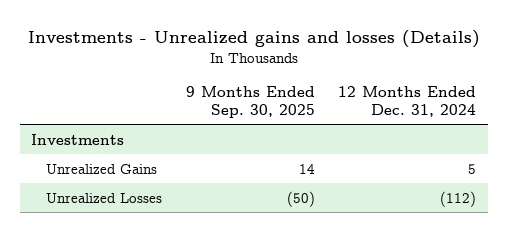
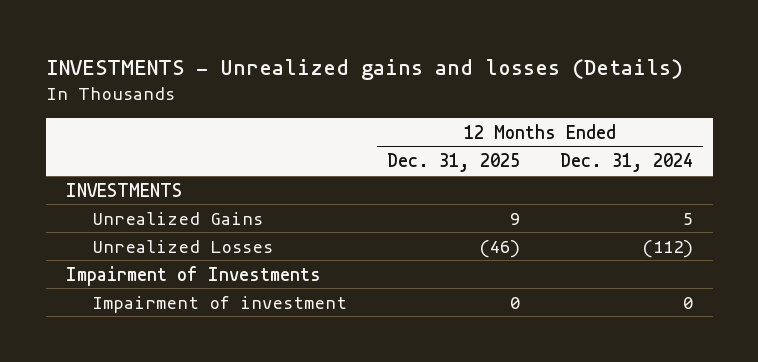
- Investments - Unrealized gains and losses (Details)
+ INVESTMENTS - Unrealized gains and losses (Details)
- | 9 Months Ended Sep. 30, 2025 | 12 Months Ended Dec. 31, 2024
+ | 12 Months Ended Dec. 31, 2025 | 12 Months Ended Dec. 31, 2024
- Investments
+ INVESTMENTS
+ Impairment of Investments
+ Impairment of investment | 0 | 0

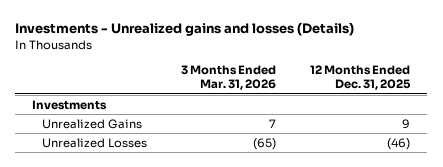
- INVESTMENTS - Unrealized gains and losses (Details)
+ Investments - Unrealized gains and losses (Details)
- | 12 Months Ended Dec. 31, 2025 | 12 Months Ended Dec. 31, 2024
+ | 3 Months Ended Mar. 31, 2026 | 12 Months Ended Dec. 31, 2025
- INVESTMENTS
+ Investments
- Impairment of Investments
- Impairment of investment | 0 | 0

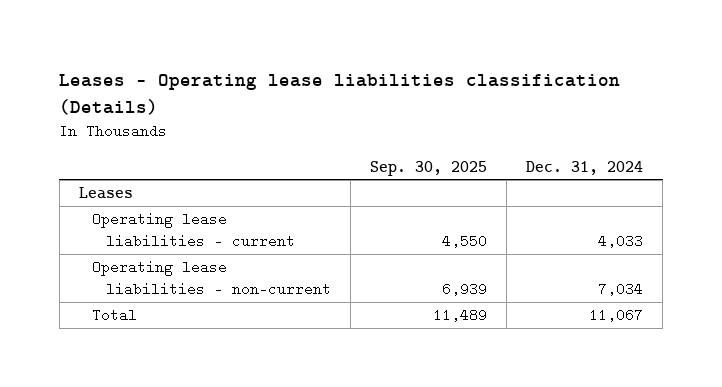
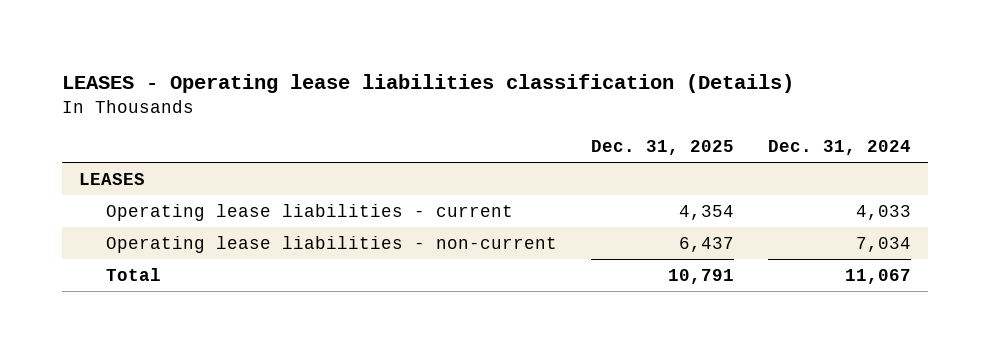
- Leases - Operating lease liabilities classification (Details)
+ LEASES - Operating lease liabilities classification (Details)
- | Sep. 30, 2025 | Dec. 31, 2024
+ | Dec. 31, 2025 | Dec. 31, 2024
- Leases
+ LEASES

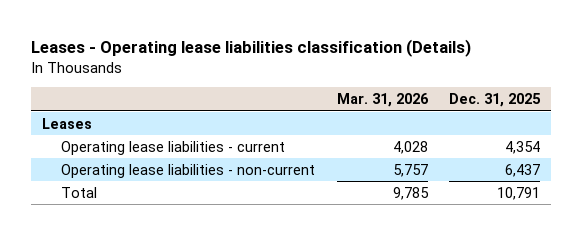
- LEASES - Operating lease liabilities classification (Details)
+ Leases - Operating lease liabilities classification (Details)
- | Dec. 31, 2025 | Dec. 31, 2024
+ | Mar. 31, 2026 | Dec. 31, 2025
- LEASES
+ Leases

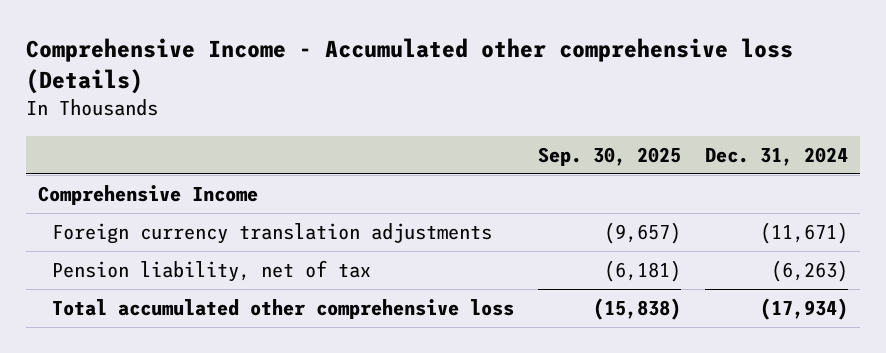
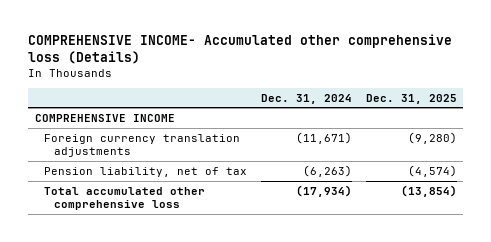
- Comprehensive Income - Accumulated other comprehensive loss (Details)
+ COMPREHENSIVE INCOME- Accumulated other comprehensive loss (Details)
- | Sep. 30, 2025 | Dec. 31, 2024
+ | Dec. 31, 2024 | Dec. 31, 2025
- Comprehensive Income
+ COMPREHENSIVE INCOME

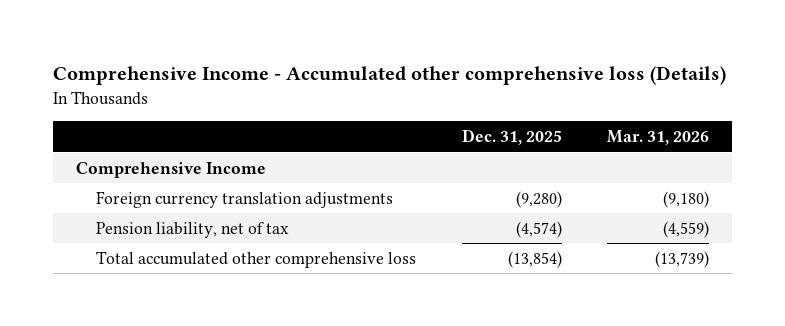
- COMPREHENSIVE INCOME- Accumulated other comprehensive loss (Details)
+ Comprehensive Income - Accumulated other comprehensive loss (Details)
- | Dec. 31, 2024 | Dec. 31, 2025
+ | Dec. 31, 2025 | Mar. 31, 2026
- COMPREHENSIVE INCOME
+ Comprehensive Income

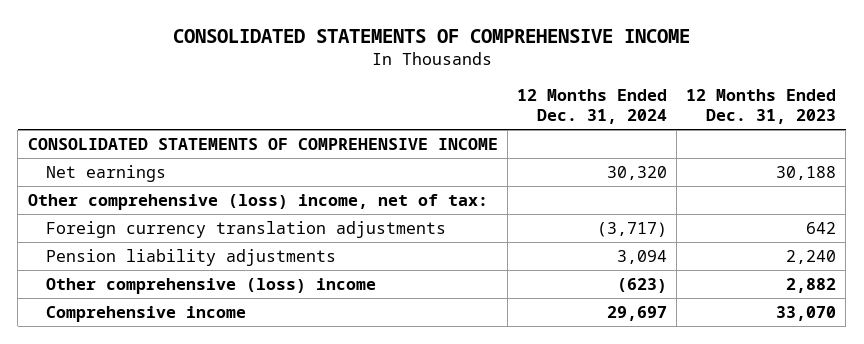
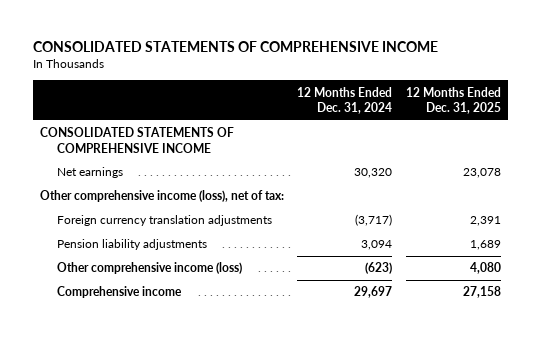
- | 12 Months Ended Dec. 31, 2024 | 12 Months Ended Dec. 31, 2023
+ | 12 Months Ended Dec. 31, 2024 | 12 Months Ended Dec. 31, 2025
- Other comprehensive (loss) income, net of tax:
+ Other comprehensive income (loss), net of tax:
- Other comprehensive (loss) income | (623) | 2,882
+ Other comprehensive income (loss) | (623) | 4,080

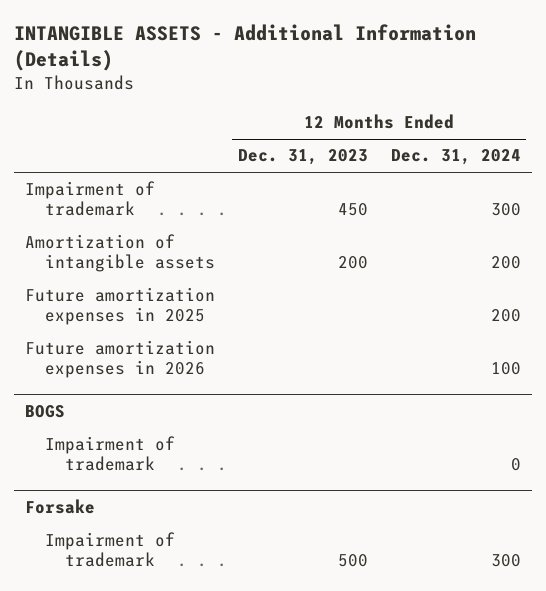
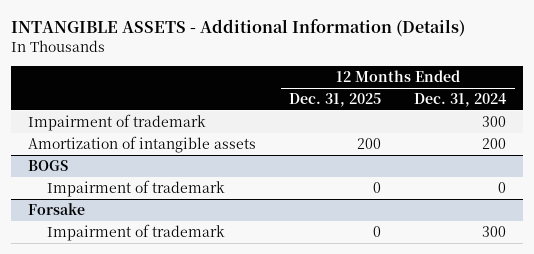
- | 12 Months Ended Dec. 31, 2023 | 12 Months Ended Dec. 31, 2024
+ | 12 Months Ended Dec. 31, 2025 | 12 Months Ended Dec. 31, 2024
- Future amortization expenses in 2025 | | 200
- Future amortization expenses in 2026 | | 100

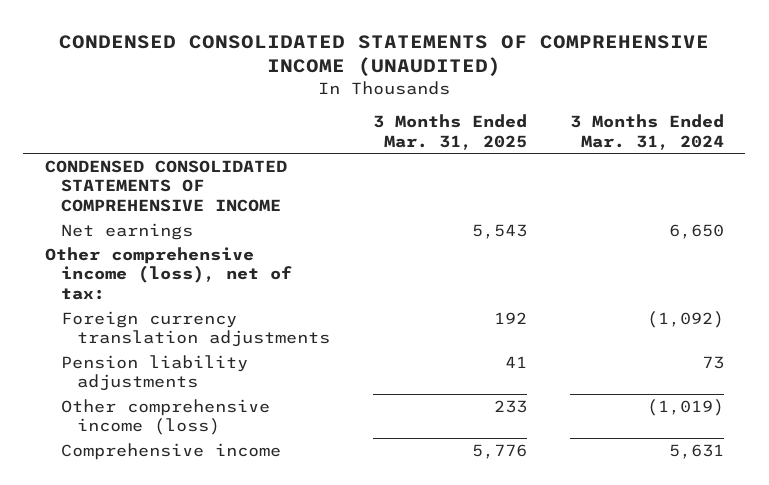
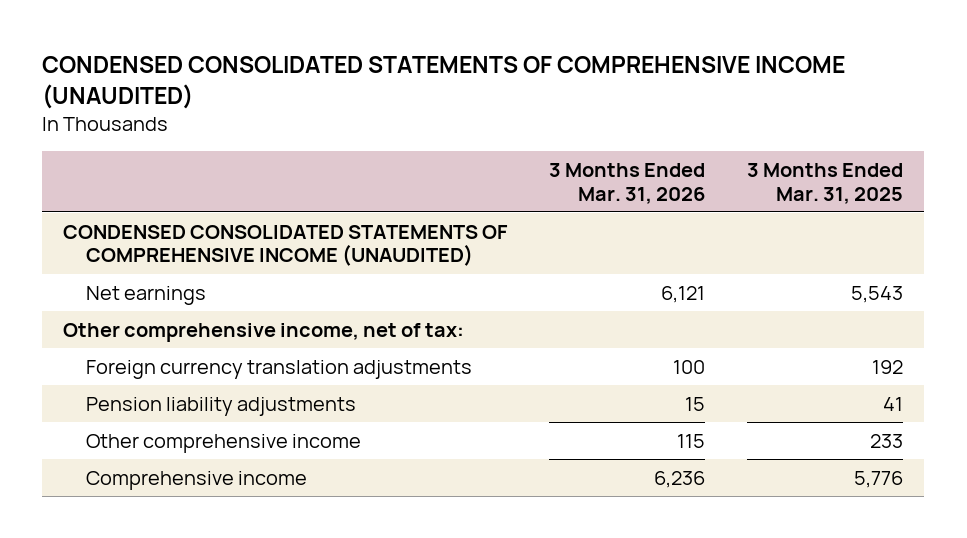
- | 3 Months Ended Mar. 31, 2025 | 3 Months Ended Mar. 31, 2024
+ | 3 Months Ended Mar. 31, 2026 | 3 Months Ended Mar. 31, 2025
- CONDENSED CONSOLIDATED STATEMENTS OF COMPREHENSIVE INCOME
+ CONDENSED CONSOLIDATED STATEMENTS OF COMPREHENSIVE INCOME (UNAUDITED)
- Other comprehensive income (loss), net of tax:
+ Other comprehensive income, net of tax:
- Other comprehensive income (loss) | 233 | (1,019)
+ Other comprehensive income | 115 | 233

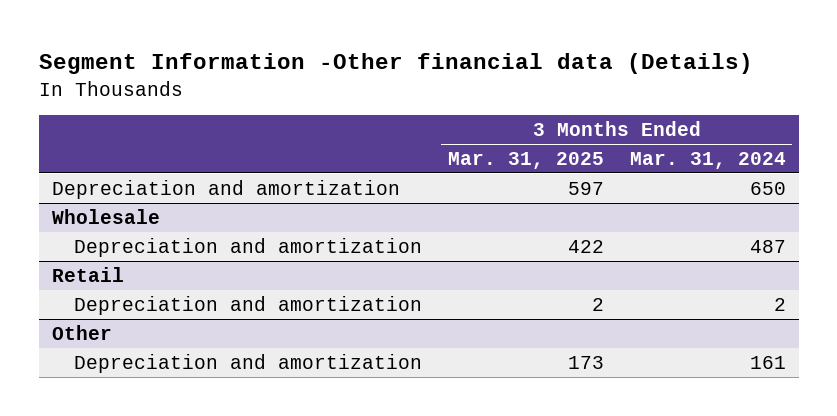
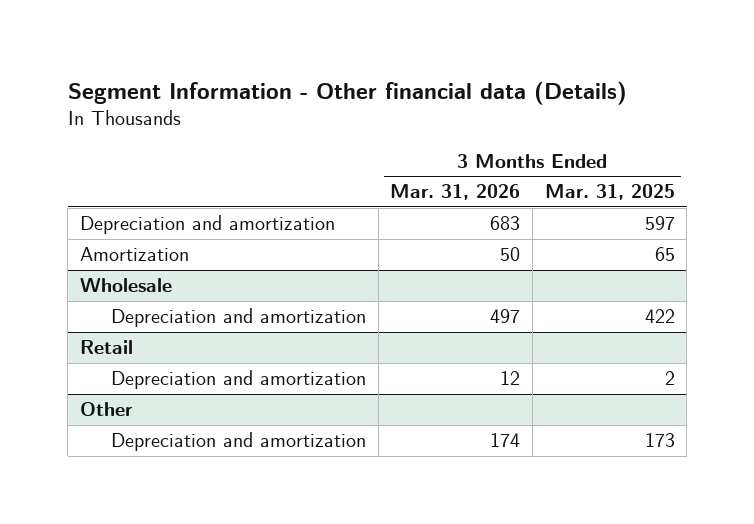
- Segment Information -Other financial data (Details)
+ Segment Information - Other financial data (Details)
- | 3 Months Ended Mar. 31, 2025 | 3 Months Ended Mar. 31, 2024
+ | 3 Months Ended Mar. 31, 2026 | 3 Months Ended Mar. 31, 2025
+ Amortization | 50 | 65

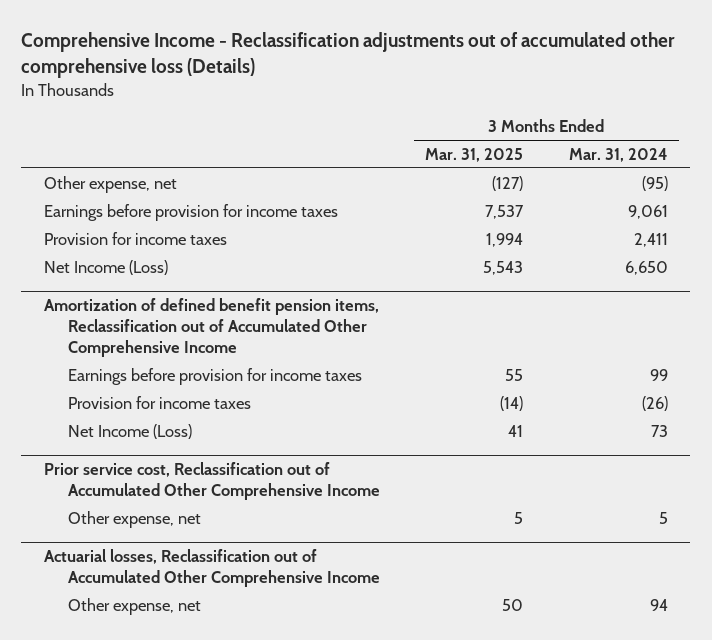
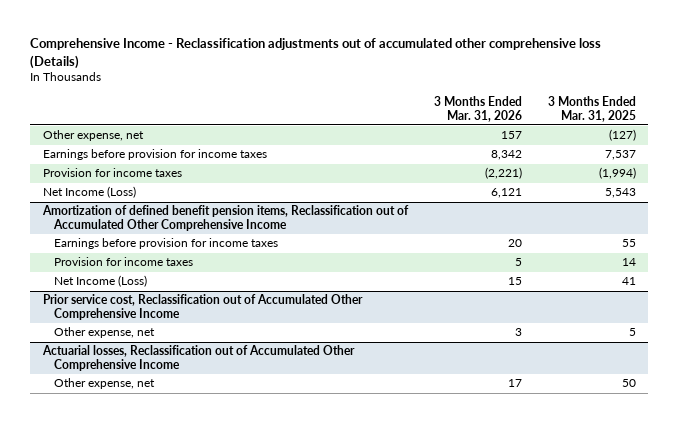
- | 3 Months Ended Mar. 31, 2025 | 3 Months Ended Mar. 31, 2024
+ | 3 Months Ended Mar. 31, 2026 | 3 Months Ended Mar. 31, 2025
- Provision for income taxes | 1,994 | 2,411
+ Provision for income taxes | (2,221) | (1,994)
@ Amortization of defined benefit pension items, Reclassification out of Accumulated Other Comprehensive Income
- Provision for income taxes | (14) | (26)
+ Provision for income taxes | 5 | 14

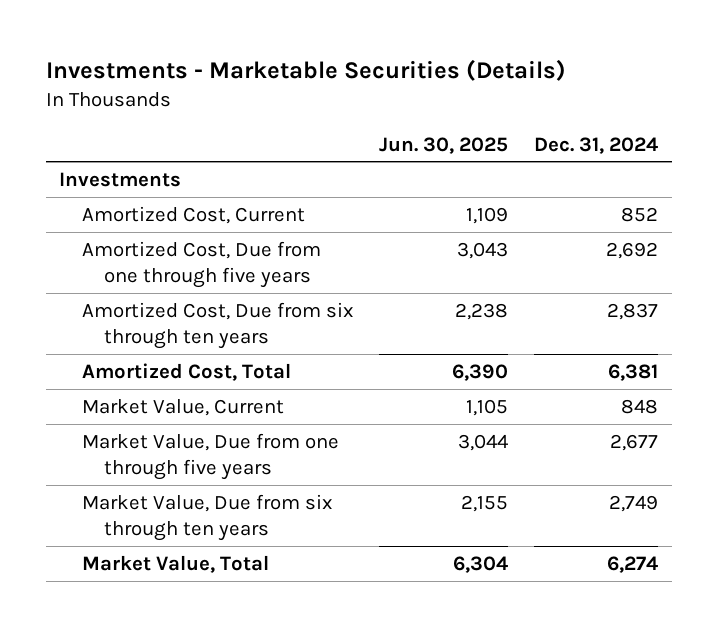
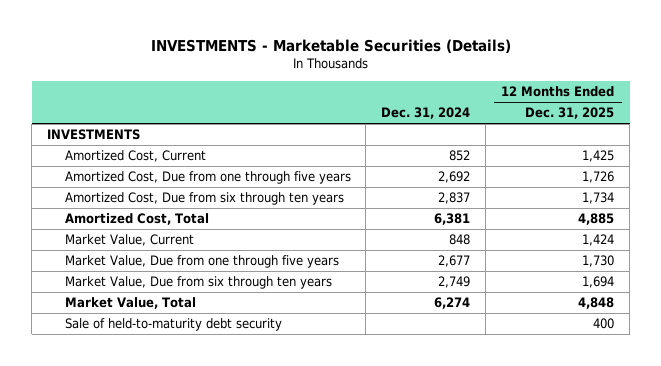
- Investments - Marketable Securities (Details)
+ INVESTMENTS - Marketable Securities (Details)
- | Jun. 30, 2025 | Dec. 31, 2024
+ | Dec. 31, 2024 | 12 Months Ended Dec. 31, 2025
- Investments
+ INVESTMENTS
+ Sale of held-to-maturity debt security | | 400

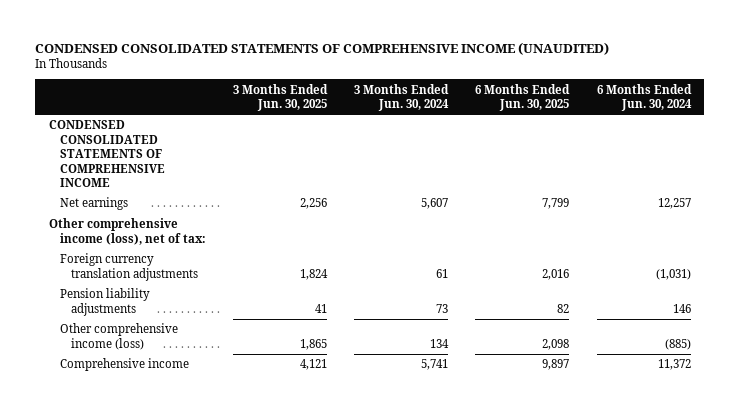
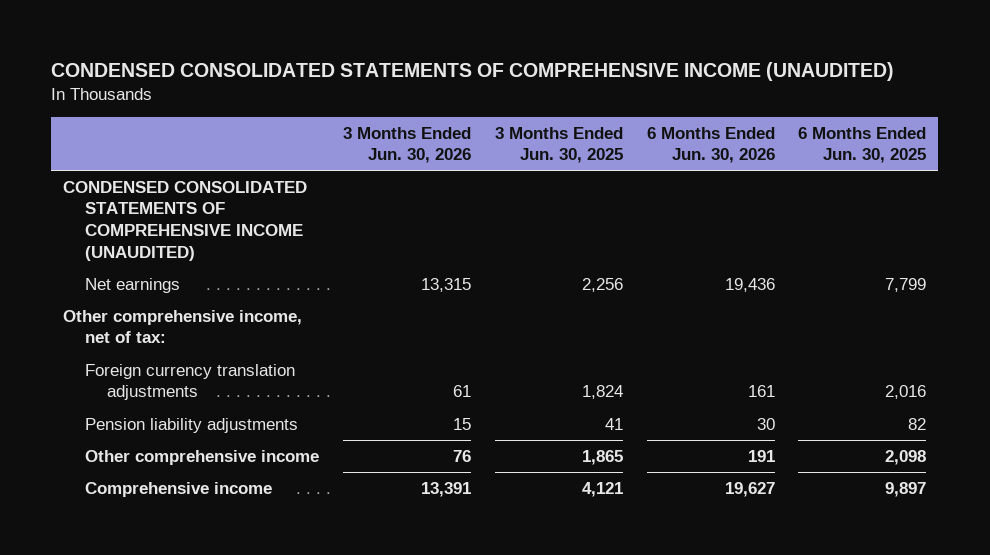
- | 3 Months Ended Jun. 30, 2025 | 3 Months Ended Jun. 30, 2024 | 6 Months Ended Jun. 30, 2025 | 6 Months Ended Jun. 30, 2024
+ | 3 Months Ended Jun. 30, 2026 | 3 Months Ended Jun. 30, 2025 | 6 Months Ended Jun. 30, 2026 | 6 Months Ended Jun. 30, 2025
- CONDENSED CONSOLIDATED STATEMENTS OF COMPREHENSIVE INCOME
+ CONDENSED CONSOLIDATED STATEMENTS OF COMPREHENSIVE INCOME (UNAUDITED)
- Other comprehensive income (loss), net of tax:
+ Other comprehensive income, net of tax:
- Other comprehensive income (loss) | 1,865 | 134 | 2,098 | (885)
+ Other comprehensive income | 76 | 1,865 | 191 | 2,098

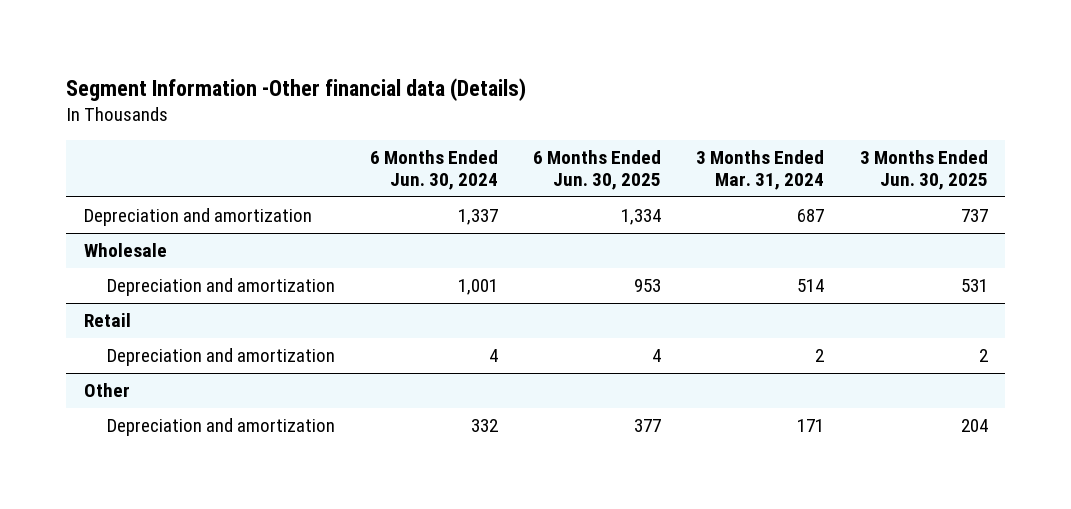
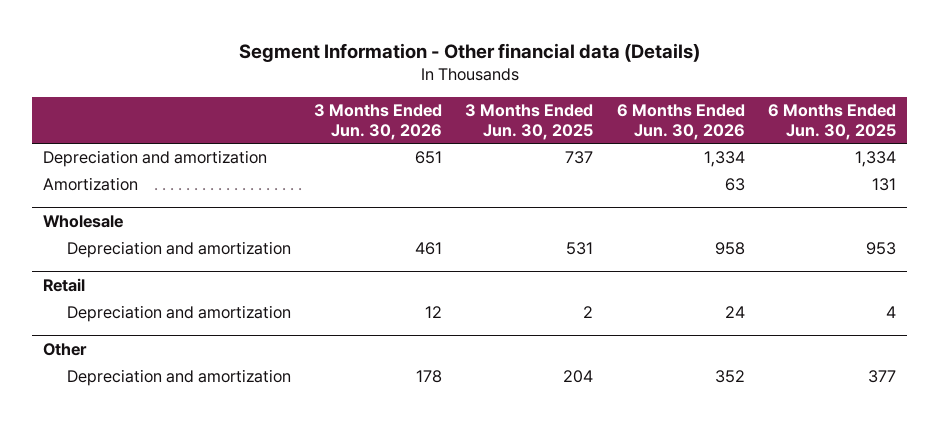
- Segment Information -Other financial data (Details)
+ Segment Information - Other financial data (Details)
- | 6 Months Ended Jun. 30, 2024 | 6 Months Ended Jun. 30, 2025 | 3 Months Ended Mar. 31, 2024 | 3 Months Ended Jun. 30, 2025
+ | 3 Months Ended Jun. 30, 2026 | 3 Months Ended Jun. 30, 2025 | 6 Months Ended Jun. 30, 2026 | 6 Months Ended Jun. 30, 2025
+ Amortization | | | 63 | 131

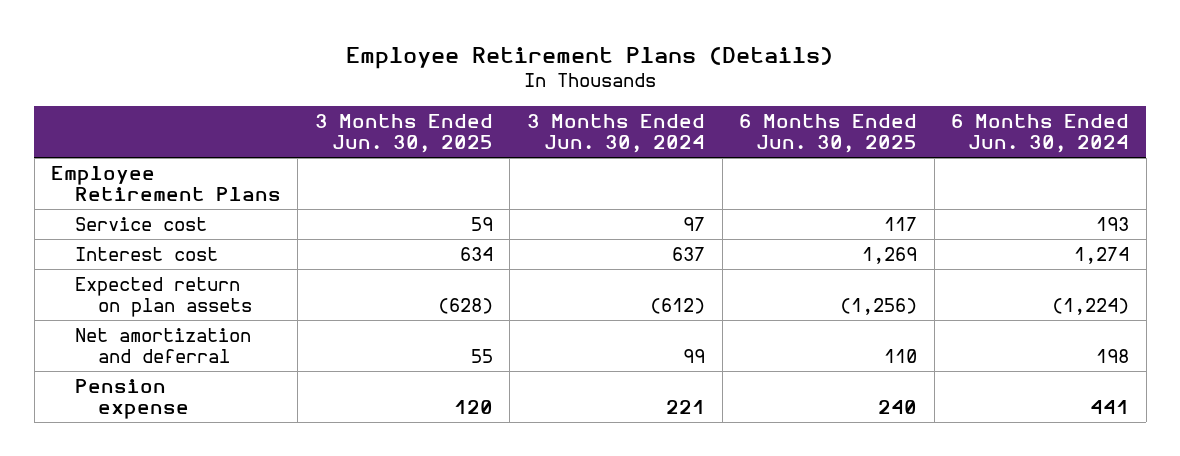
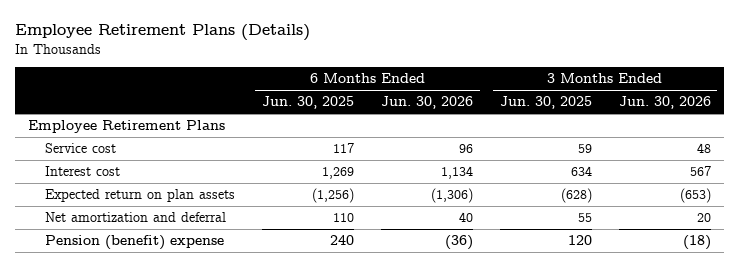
- | 3 Months Ended Jun. 30, 2025 | 3 Months Ended Jun. 30, 2024 | 6 Months Ended Jun. 30, 2025 | 6 Months Ended Jun. 30, 2024
+ | 6 Months Ended Jun. 30, 2025 | 6 Months Ended Jun. 30, 2026 | 3 Months Ended Jun. 30, 2025 | 3 Months Ended Jun. 30, 2026
- Pension expense | 120 | 221 | 240 | 441
+ Pension (benefit) expense | 240 | (36) | 120 | (18)

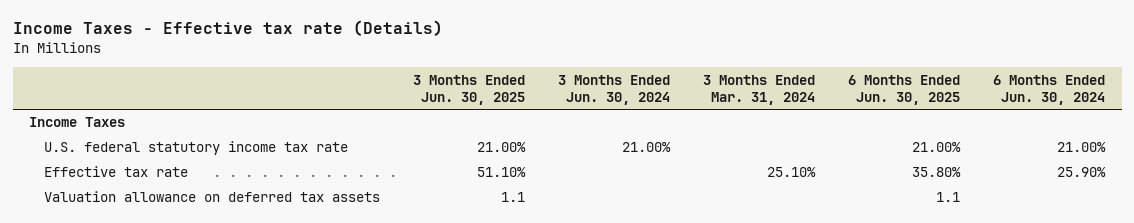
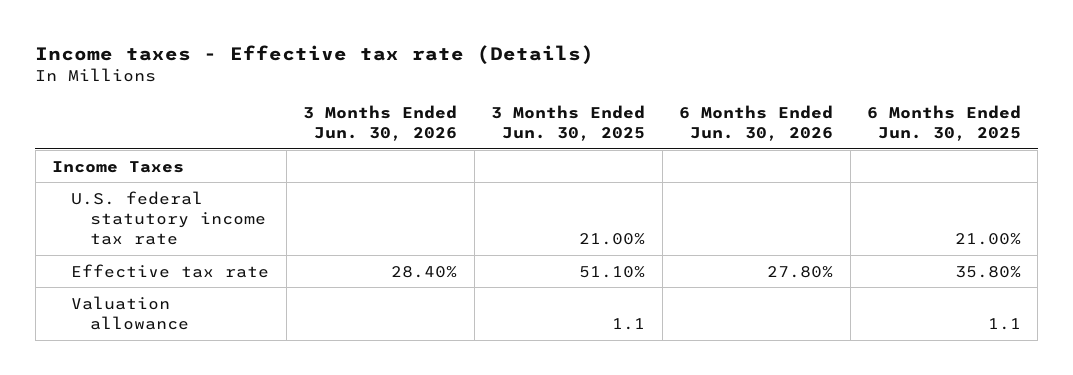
- Income Taxes - Effective tax rate (Details)
+ Income taxes - Effective tax rate (Details)
- | 3 Months Ended Jun. 30, 2025 | 3 Months Ended Jun. 30, 2024 | 3 Months Ended Mar. 31, 2024 | 6 Months Ended Jun. 30, 2025 | 6 Months Ended Jun. 30, 2024
+ | 3 Months Ended Jun. 30, 2026 | 3 Months Ended Jun. 30, 2025 | 6 Months Ended Jun. 30, 2026 | 6 Months Ended Jun. 30, 2025
- Valuation allowance on deferred tax assets | 1.1 | | | 1.1 |
+ Valuation allowance | | 1.1 | | 1.1

